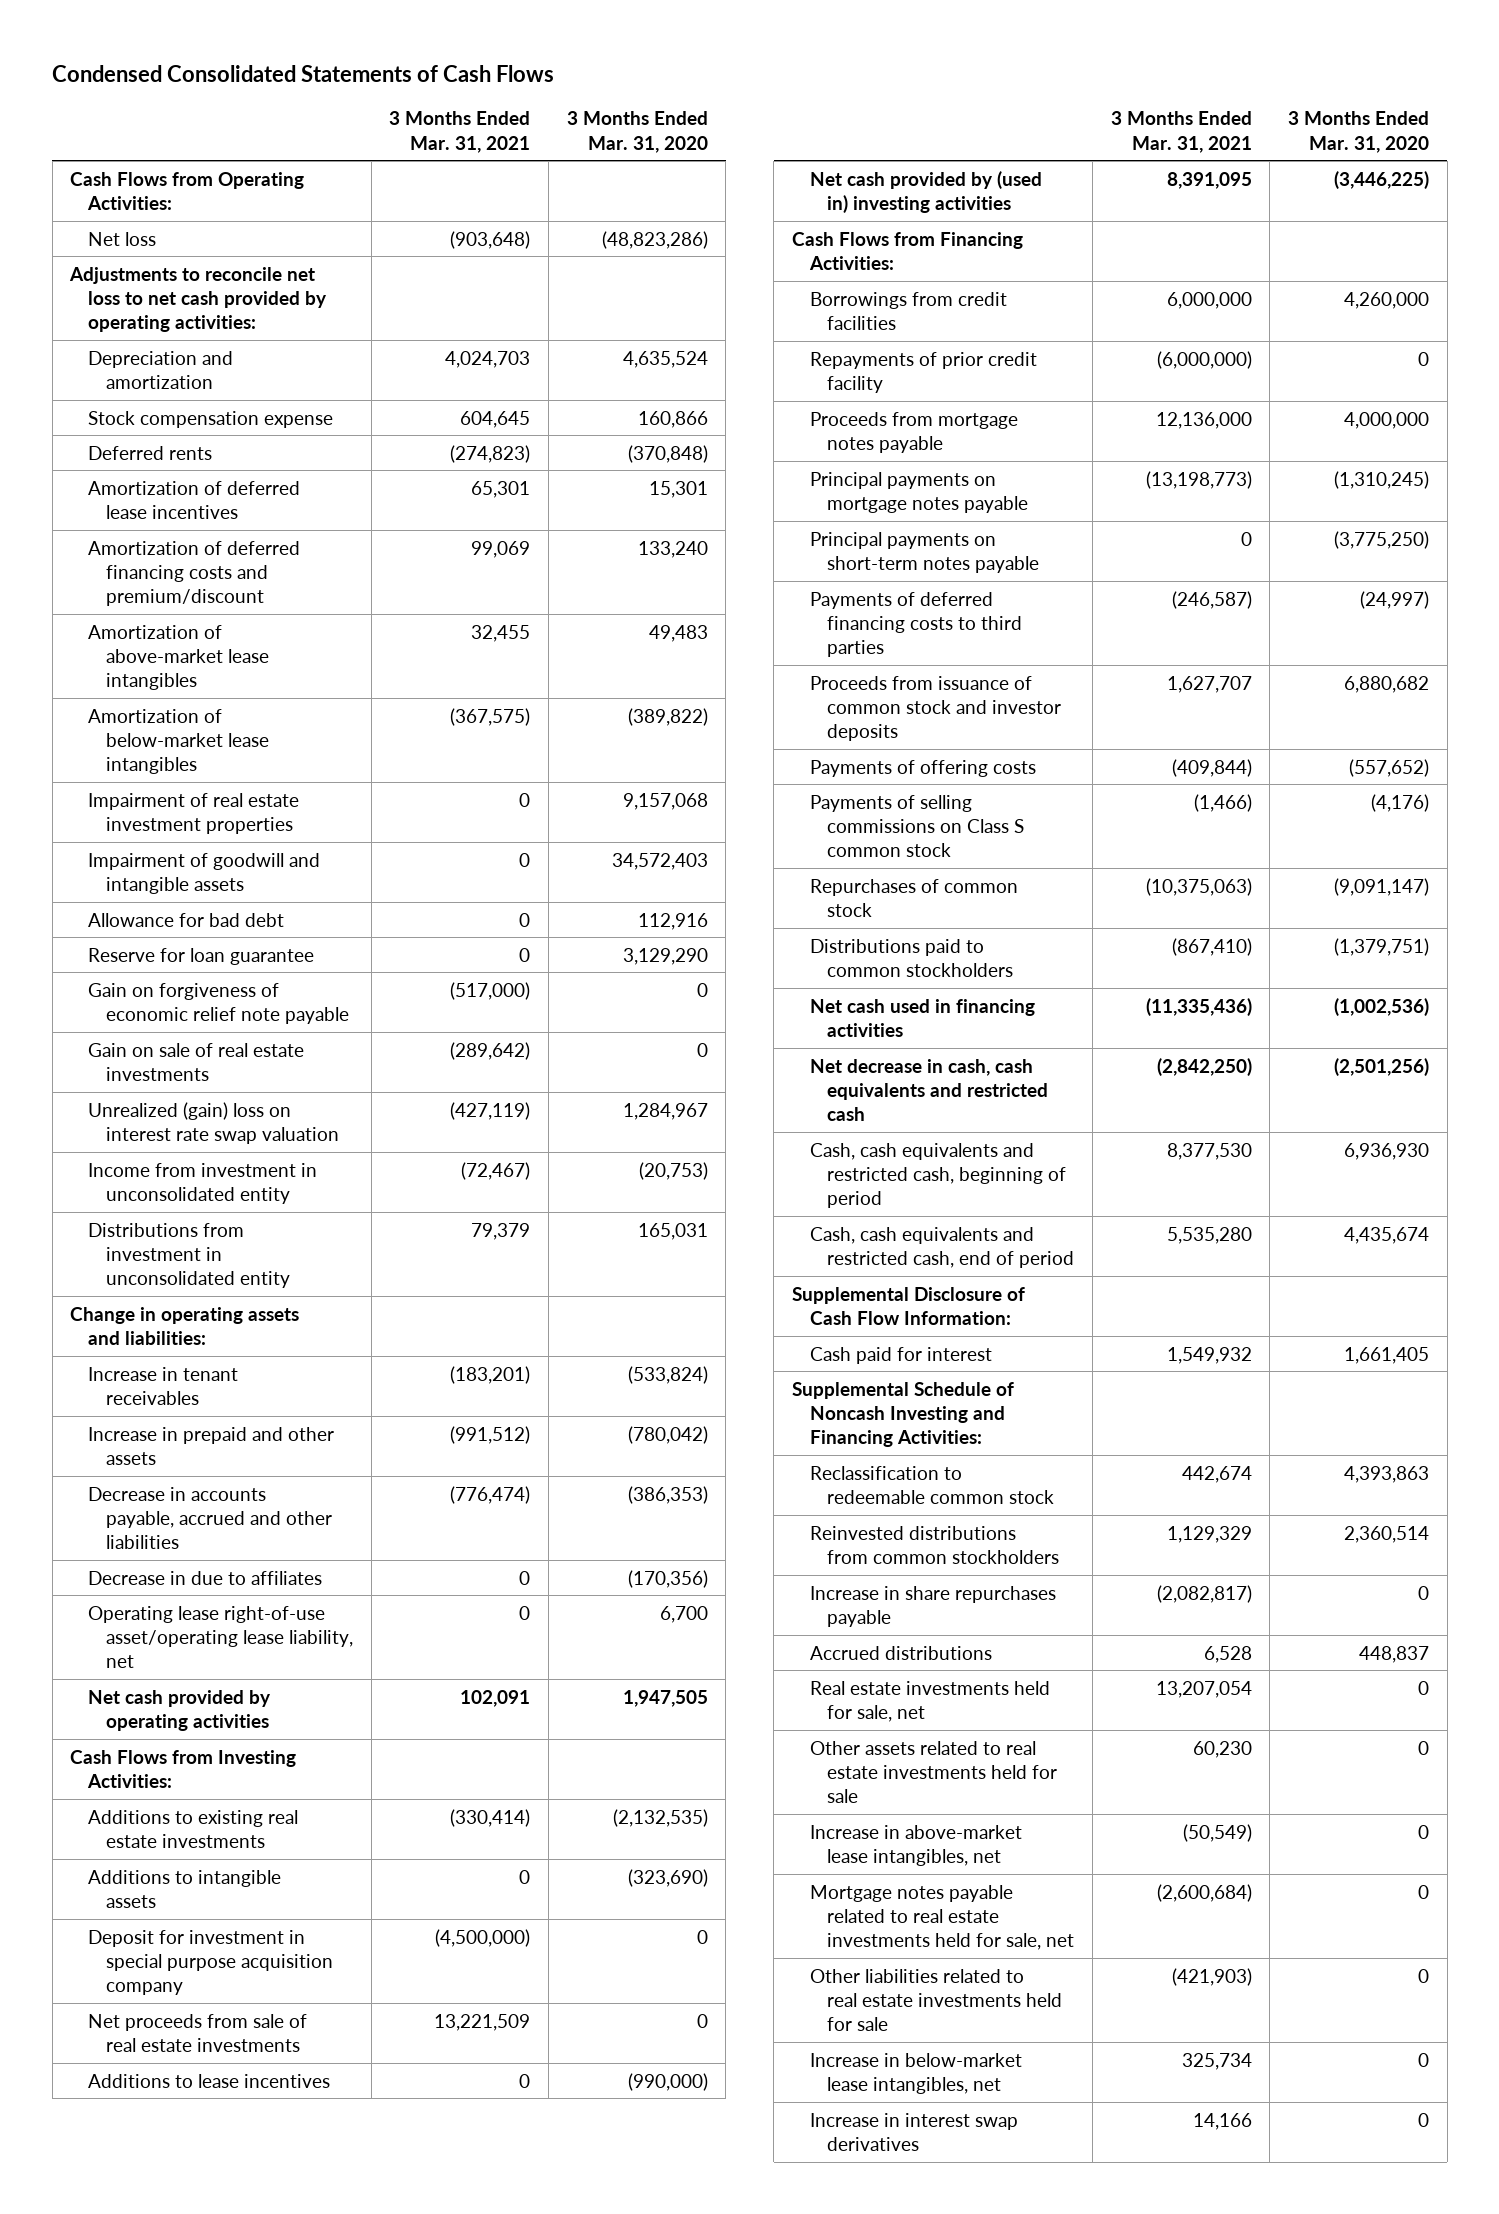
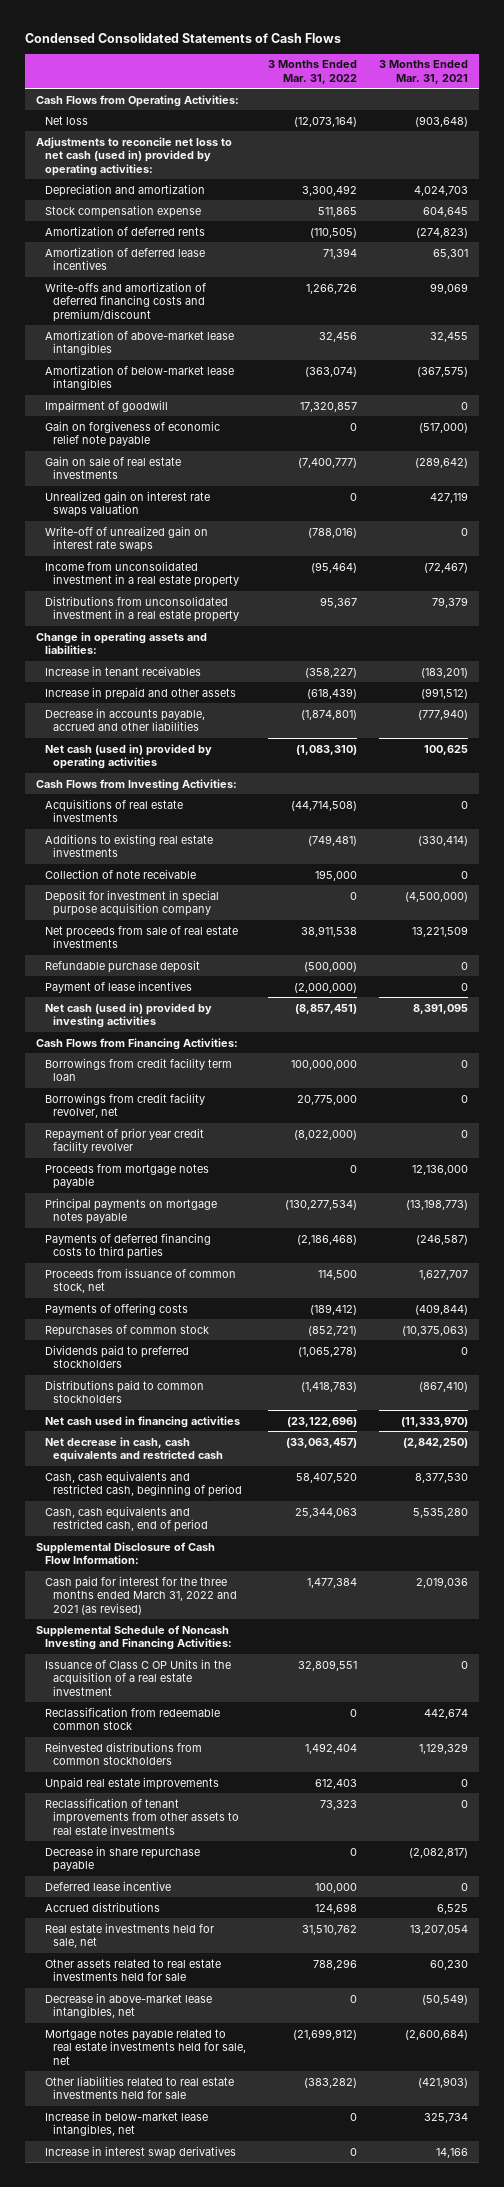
- | 3 Months Ended Mar. 31, 2021 | 3 Months Ended Mar. 31, 2020
+ | 3 Months Ended Mar. 31, 2022 | 3 Months Ended Mar. 31, 2021
- Adjustments to reconcile net loss to net cash provided by operating activities:
+ Adjustments to reconcile net loss to net cash (used in) provided by operating activities:
- Deferred rents | (274,823) | (370,848)
+ Amortization of deferred rents | (110,505) | (274,823)
- Amortization of deferred financing costs and premium/discount | 99,069 | 133,240
+ Write-offs and amortization of deferred financing costs and premium/discount | 1,266,726 | 99,069
- Impairment of real estate investment properties | 0 | 9,157,068
- Impairment of goodwill and intangible assets | 0 | 34,572,403
- Allowance for bad debt | 0 | 112,916
- Reserve for loan guarantee | 0 | 3,129,290
+ Impairment of goodwill | 17,320,857 | 0
- Unrealized (gain) loss on interest rate swap valuation | (427,119) | 1,284,967
- Income from investment in unconsolidated entity | (72,467) | (20,753)
- Distributions from investment in unconsolidated entity | 79,379 | 165,031
+ Unrealized gain on interest rate swaps valuation | 0 | 427,119
+ Write-off of unrealized gain on interest rate swaps | (788,016) | 0
+ Income from unconsolidated investment in a real estate property | (95,464) | (72,467)
+ Distributions from unconsolidated investment in a real estate property | 95,367 | 79,379
- Decrease in accounts payable, accrued and other liabilities | (776,474) | (386,353)
- Decrease in due to affiliates | 0 | (170,356)
- Operating lease right-of-use asset/operating lease liability, net | 0 | 6,700
- Net cash provided by operating activities | 102,091 | 1,947,505
+ Decrease in accounts payable, accrued and other liabilities | (1,874,801) | (777,940)
+ Net cash (used in) provided by operating activities | (1,083,310) | 100,625
+ Acquisitions of real estate investments | (44,714,508) | 0
- Additions to intangible assets | 0 | (323,690)
+ Collection of note receivable | 195,000 | 0
- Additions to lease incentives | 0 | (990,000)
- Net cash provided by (used in) investing activities | 8,391,095 | (3,446,225)
+ Refundable purchase deposit | (500,000) | 0
+ Payment of lease incentives | (2,000,000) | 0
+ Net cash (used in) provided by investing activities | (8,857,451) | 8,391,095
- Borrowings from credit facilities | 6,000,000 | 4,260,000
- Repayments of prior credit facility | (6,000,000) | 0
+ Borrowings from credit facility term loan | 100,000,000 | 0
+ Borrowings from credit facility revolver, net | 20,775,000 | 0
+ Repayment of prior year credit facility revolver | (8,022,000) | 0
- Principal payments on short-term notes payable | 0 | (3,775,250)
- Proceeds from issuance of common stock and investor deposits | 1,627,707 | 6,880,682
+ Proceeds from issuance of common stock, net | 114,500 | 1,627,707
- Payments of selling commissions on Class S common stock | (1,466) | (4,176)
+ Dividends paid to preferred stockholders | (1,065,278) | 0
- Net cash used in financing activities | (11,335,436) | (1,002,536)
+ Net cash used in financing activities | (23,122,696) | (11,333,970)
- Cash paid for interest | 1,549,932 | 1,661,405
+ Cash paid for interest for the three months ended March 31, 2022 and 2021 (as revised) | 1,477,384 | 2,019,036
- Reclassification to redeemable common stock | 442,674 | 4,393,863
+ Issuance of Class C OP Units in the acquisition of a real estate investment | 32,809,551 | 0
+ Reclassification from redeemable common stock | 0 | 442,674
- Increase in share repurchases payable | (2,082,817) | 0
- Accrued distributions | 6,528 | 448,837
+ Unpaid real estate improvements | 612,403 | 0
+ Reclassification of tenant improvements from other assets to real estate investments | 73,323 | 0
+ Decrease in share repurchase payable | 0 | (2,082,817)
+ Deferred lease incentive | 100,000 | 0
+ Accrued distributions | 124,698 | 6,525
- Increase in above-market lease intangibles, net | (50,549) | 0
+ Decrease in above-market lease intangibles, net | 0 | (50,549)

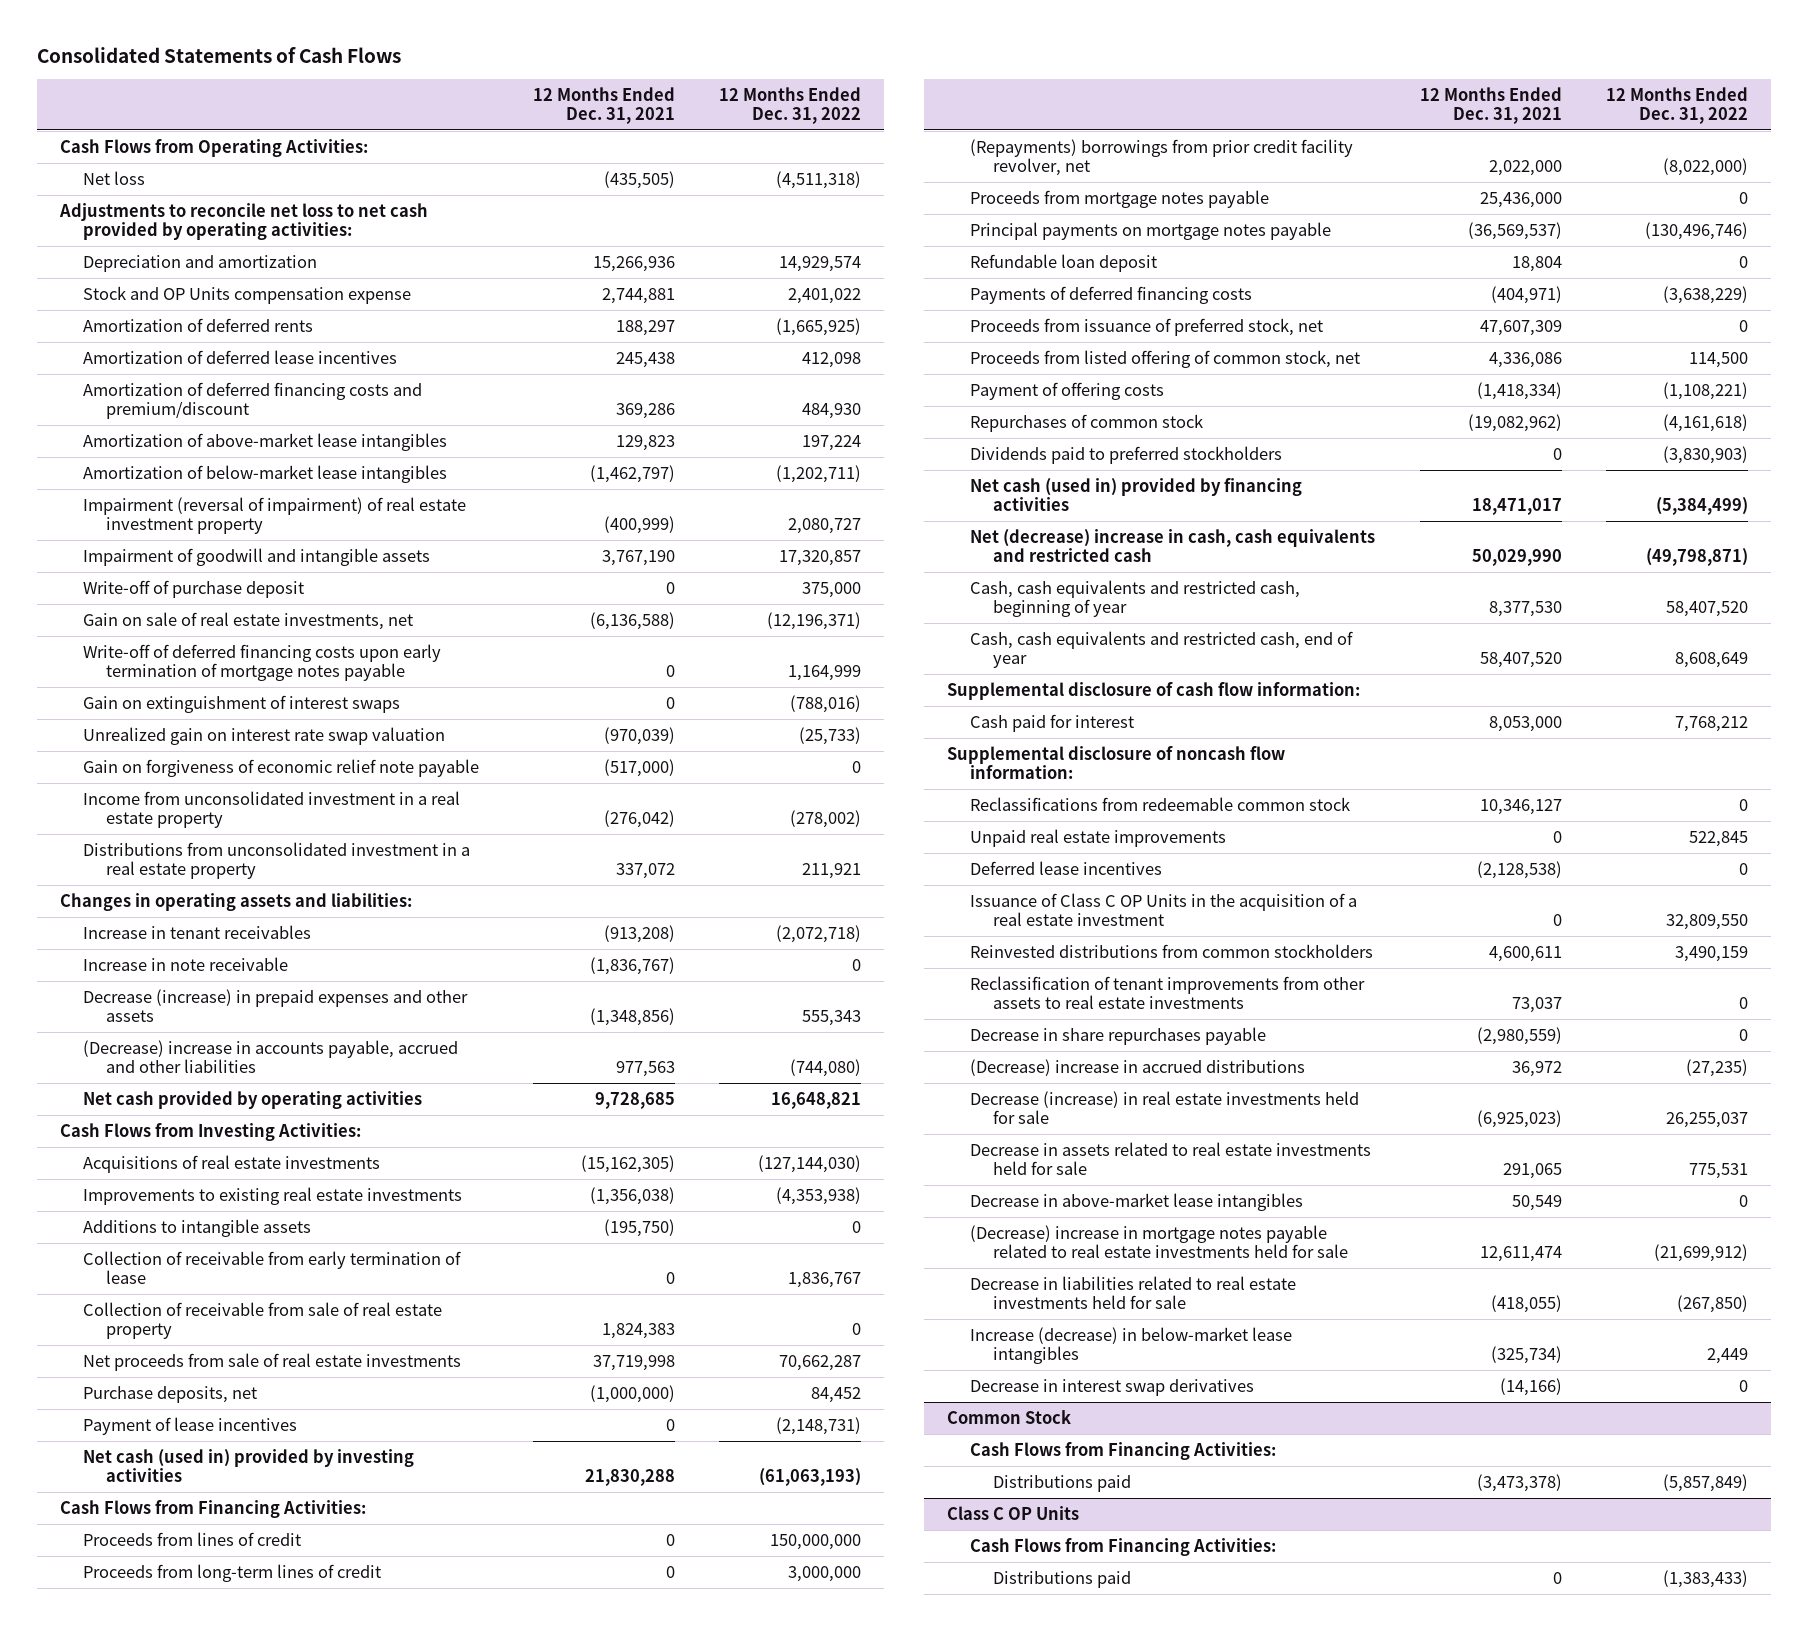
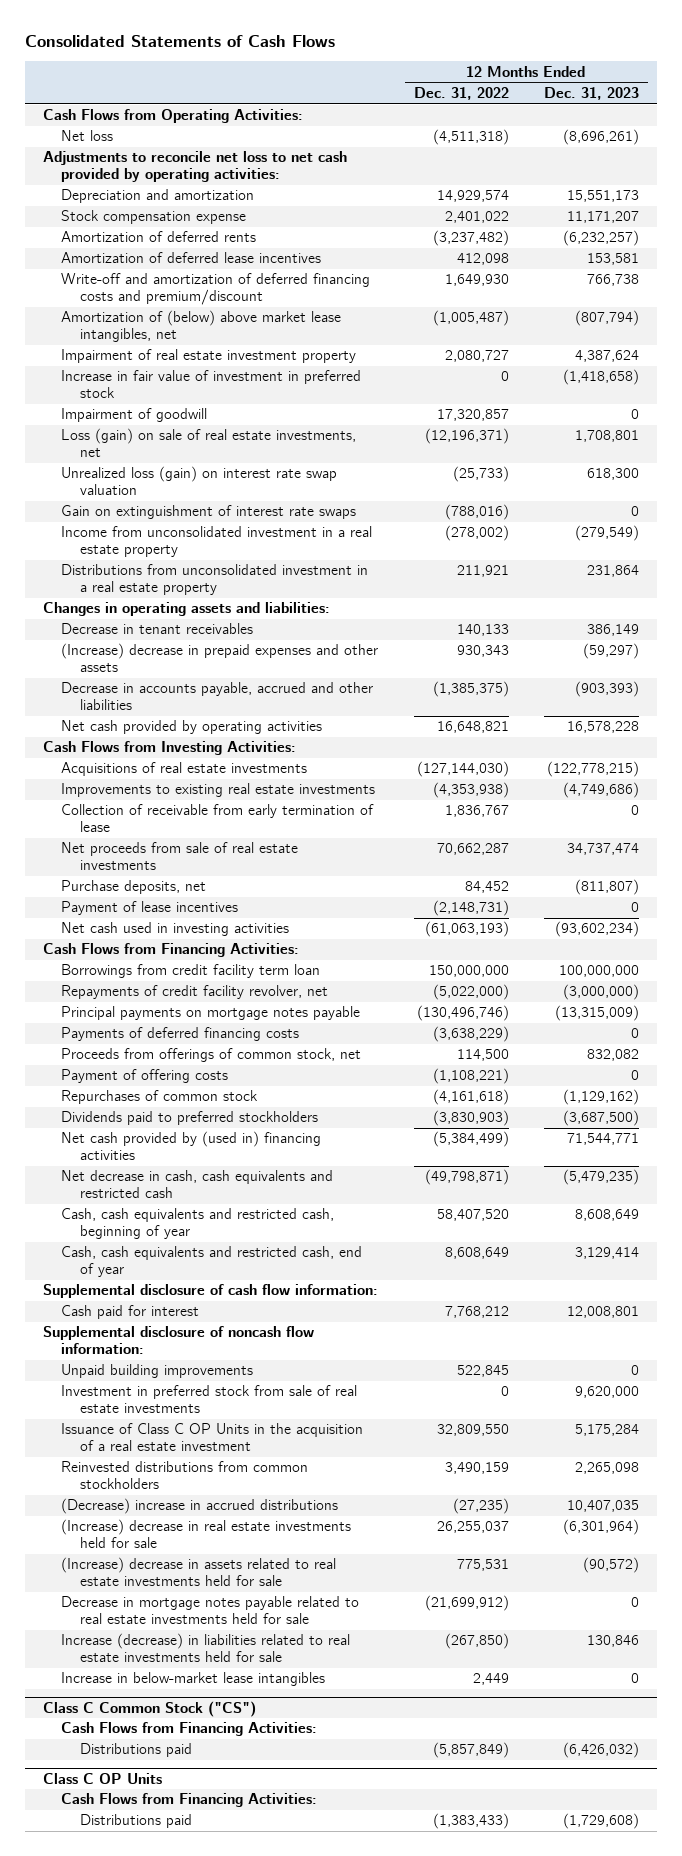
- | 12 Months Ended Dec. 31, 2021 | 12 Months Ended Dec. 31, 2022
+ | 12 Months Ended Dec. 31, 2022 | 12 Months Ended Dec. 31, 2023
- Stock and OP Units compensation expense | 2,744,881 | 2,401,022
- Amortization of deferred rents | 188,297 | (1,665,925)
+ Stock compensation expense | 2,401,022 | 11,171,207
+ Amortization of deferred rents | (3,237,482) | (6,232,257)
- Amortization of deferred financing costs and premium/discount | 369,286 | 484,930
- Amortization of above-market lease intangibles | 129,823 | 197,224
- Amortization of below-market lease intangibles | (1,462,797) | (1,202,711)
- Impairment (reversal of impairment) of real estate investment property | (400,999) | 2,080,727
- Impairment of goodwill and intangible assets | 3,767,190 | 17,320,857
- Write-off of purchase deposit | 0 | 375,000
- Gain on sale of real estate investments, net | (6,136,588) | (12,196,371)
- Write-off of deferred financing costs upon early termination of mortgage notes payable | 0 | 1,164,999
- Gain on extinguishment of interest swaps | 0 | (788,016)
- Unrealized gain on interest rate swap valuation | (970,039) | (25,733)
- Gain on forgiveness of economic relief note payable | (517,000) | 0
+ Write-off and amortization of deferred financing costs and premium/discount | 1,649,930 | 766,738
+ Amortization of (below) above market lease intangibles, net | (1,005,487) | (807,794)
+ Impairment of real estate investment property | 2,080,727 | 4,387,624
+ Increase in fair value of investment in preferred stock | 0 | (1,418,658)
+ Impairment of goodwill | 17,320,857 | 0
+ Loss (gain) on sale of real estate investments, net | (12,196,371) | 1,708,801
+ Unrealized loss (gain) on interest rate swap valuation | (25,733) | 618,300
+ Gain on extinguishment of interest rate swaps | (788,016) | 0
- Increase in tenant receivables | (913,208) | (2,072,718)
- Increase in note receivable | (1,836,767) | 0
- Decrease (increase) in prepaid expenses and other assets | (1,348,856) | 555,343
- (Decrease) increase in accounts payable, accrued and other liabilities | 977,563 | (744,080)
+ Decrease in tenant receivables | 140,133 | 386,149
+ (Increase) decrease in prepaid expenses and other assets | 930,343 | (59,297)
+ Decrease in accounts payable, accrued and other liabilities | (1,385,375) | (903,393)
- Additions to intangible assets | (195,750) | 0
- Collection of receivable from sale of real estate property | 1,824,383 | 0
- Net cash (used in) provided by investing activities | 21,830,288 | (61,063,193)
+ Net cash used in investing activities | (61,063,193) | (93,602,234)
- Proceeds from lines of credit | 0 | 150,000,000
- Proceeds from long-term lines of credit | 0 | 3,000,000
- (Repayments) borrowings from prior credit facility revolver, net | 2,022,000 | (8,022,000)
- Proceeds from mortgage notes payable | 25,436,000 | 0
+ Borrowings from credit facility term loan | 150,000,000 | 100,000,000
+ Repayments of credit facility revolver, net | (5,022,000) | (3,000,000)
- Refundable loan deposit | 18,804 | 0
- Proceeds from issuance of preferred stock, net | 47,607,309 | 0
- Proceeds from listed offering of common stock, net | 4,336,086 | 114,500
+ Proceeds from offerings of common stock, net | 114,500 | 832,082
- Net cash (used in) provided by financing activities | 18,471,017 | (5,384,499)
- Net (decrease) increase in cash, cash equivalents and restricted cash | 50,029,990 | (49,798,871)
+ Net cash provided by (used in) financing activities | (5,384,499) | 71,544,771
+ Net decrease in cash, cash equivalents and restricted cash | (49,798,871) | (5,479,235)
- Reclassifications from redeemable common stock | 10,346,127 | 0
- Unpaid real estate improvements | 0 | 522,845
- Deferred lease incentives | (2,128,538) | 0
+ Unpaid building improvements | 522,845 | 0
+ Investment in preferred stock from sale of real estate investments | 0 | 9,620,000
- Reclassification of tenant improvements from other assets to real estate investments | 73,037 | 0
- Decrease in share repurchases payable | (2,980,559) | 0
- Decrease (increase) in real estate investments held for sale | (6,925,023) | 26,255,037
- Decrease in assets related to real estate investments held for sale | 291,065 | 775,531
- Decrease in above-market lease intangibles | 50,549 | 0
- (Decrease) increase in mortgage notes payable related to real estate investments held for sale | 12,611,474 | (21,699,912)
- Decrease in liabilities related to real estate investments held for sale | (418,055) | (267,850)
- Increase (decrease) in below-market lease intangibles | (325,734) | 2,449
- Decrease in interest swap derivatives | (14,166) | 0
- Common Stock
+ (Increase) decrease in real estate investments held for sale | 26,255,037 | (6,301,964)
+ (Increase) decrease in assets related to real estate investments held for sale | 775,531 | (90,572)
+ Decrease in mortgage notes payable related to real estate investments held for sale | (21,699,912) | 0
+ Increase (decrease) in liabilities related to real estate investments held for sale | (267,850) | 130,846
+ Increase in below-market lease intangibles | 2,449 | 0
+ Class C Common Stock ("CS")

